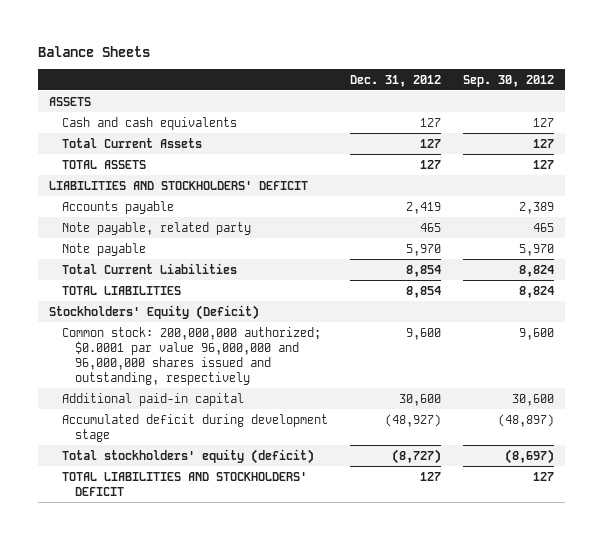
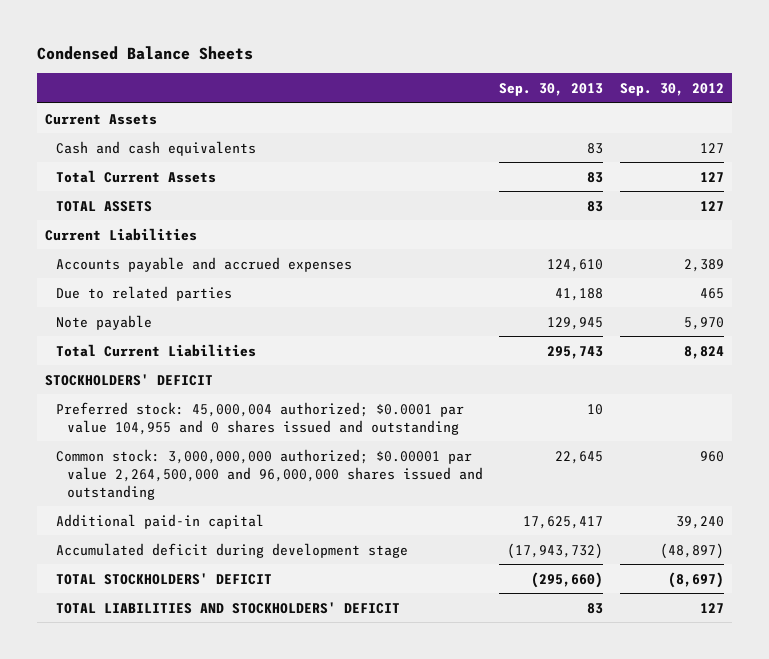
- Balance Sheets
+ Condensed Balance Sheets
- | Dec. 31, 2012 | Sep. 30, 2012
+ | Sep. 30, 2013 | Sep. 30, 2012
- ASSETS
+ Current Assets
- LIABILITIES AND STOCKHOLDERS' DEFICIT
- Accounts payable | 2,419 | 2,389
- Note payable, related party | 465 | 465
+ Current Liabilities
+ Accounts payable and accrued expenses | 124,610 | 2,389
+ Due to related parties | 41,188 | 465
- TOTAL LIABILITIES | 8,854 | 8,824
- Stockholders' Equity (Deficit)
- Common stock: 200,000,000 authorized; $0.0001 par value 96,000,000 and 96,000,000 shares issued and outstanding, respectively | 9,600 | 9,600
- Additional paid-in capital | 30,600 | 30,600
+ STOCKHOLDERS' DEFICIT
+ Preferred stock: 45,000,004 authorized; $0.0001 par value 104,955 and 0 shares issued and outstanding | 10 |
+ Common stock: 3,000,000,000 authorized; $0.00001 par value 2,264,500,000 and 96,000,000 shares issued and outstanding | 22,645 | 960
+ Additional paid-in capital | 17,625,417 | 39,240
- Total stockholders' equity (deficit) | (8,727) | (8,697)
+ TOTAL STOCKHOLDERS' DEFICIT | (295,660) | (8,697)

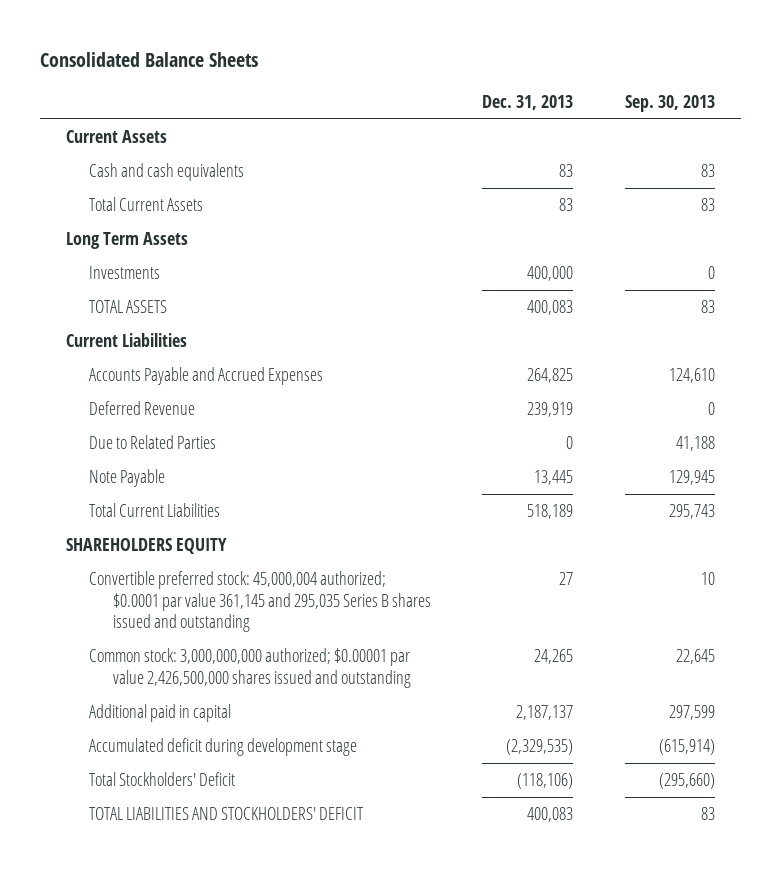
- Condensed Balance Sheets
+ Consolidated Balance Sheets
- | Sep. 30, 2013 | Sep. 30, 2012
+ | Dec. 31, 2013 | Sep. 30, 2013
+ Long Term Assets
+ Investments | 400,000 | 0
- Accounts payable and accrued expenses | 124,610 | 2,389
- Due to related parties | 41,188 | 465
- Note payable | 129,945 | 5,970
+ Accounts Payable and Accrued Expenses | 264,825 | 124,610
+ Deferred Revenue | 239,919 | 0
+ Due to Related Parties | 0 | 41,188
+ Note Payable | 13,445 | 129,945
- STOCKHOLDERS' DEFICIT
- Preferred stock: 45,000,004 authorized; $0.0001 par value 104,955 and 0 shares issued and outstanding | 10 |
- Common stock: 3,000,000,000 authorized; $0.00001 par value 2,264,500,000 and 96,000,000 shares issued and outstanding | 22,645 | 960
- Additional paid-in capital | 17,625,417 | 39,240
- Accumulated deficit during development stage | (17,943,732) | (48,897)
- TOTAL STOCKHOLDERS' DEFICIT | (295,660) | (8,697)
+ SHAREHOLDERS EQUITY
+ Convertible preferred stock: 45,000,004 authorized; $0.0001 par value 361,145 and 295,035 Series B shares issued and outstanding | 27 | 10
+ Common stock: 3,000,000,000 authorized; $0.00001 par value 2,426,500,000 shares issued and outstanding | 24,265 | 22,645
+ Additional paid in capital | 2,187,137 | 297,599
+ Accumulated deficit during development stage | (2,329,535) | (615,914)
+ Total Stockholders' Deficit | (118,106) | (295,660)

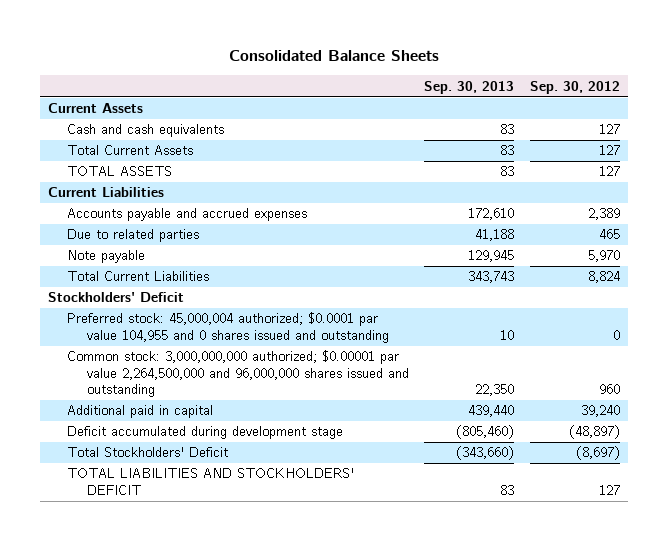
- | Dec. 31, 2013 | Sep. 30, 2013
+ | Sep. 30, 2013 | Sep. 30, 2012
- Long Term Assets
- Investments | 400,000 | 0
- Accounts Payable and Accrued Expenses | 264,825 | 124,610
- Deferred Revenue | 239,919 | 0
- Due to Related Parties | 0 | 41,188
- Note Payable | 13,445 | 129,945
- Total Current Liabilities | 518,189 | 295,743
- SHAREHOLDERS EQUITY
- Convertible preferred stock: 45,000,004 authorized; $0.0001 par value 361,145 and 295,035 Series B shares issued and outstanding | 27 | 10
- Common stock: 3,000,000,000 authorized; $0.00001 par value 2,426,500,000 shares issued and outstanding | 24,265 | 22,645
- Additional paid in capital | 2,187,137 | 297,599
- Accumulated deficit during development stage | (2,329,535) | (615,914)
- Total Stockholders' Deficit | (118,106) | (295,660)
+ Accounts payable and accrued expenses | 172,610 | 2,389
+ Due to related parties | 41,188 | 465
+ Note payable | 129,945 | 5,970
+ Total Current Liabilities | 343,743 | 8,824
+ Stockholders' Deficit
+ Preferred stock: 45,000,004 authorized; $0.0001 par value 104,955 and 0 shares issued and outstanding | 10 | 0
+ Common stock: 3,000,000,000 authorized; $0.00001 par value 2,264,500,000 and 96,000,000 shares issued and outstanding | 22,350 | 960
+ Additional paid in capital | 439,440 | 39,240
+ Deficit accumulated during development stage | (805,460) | (48,897)
+ Total Stockholders' Deficit | (343,660) | (8,697)

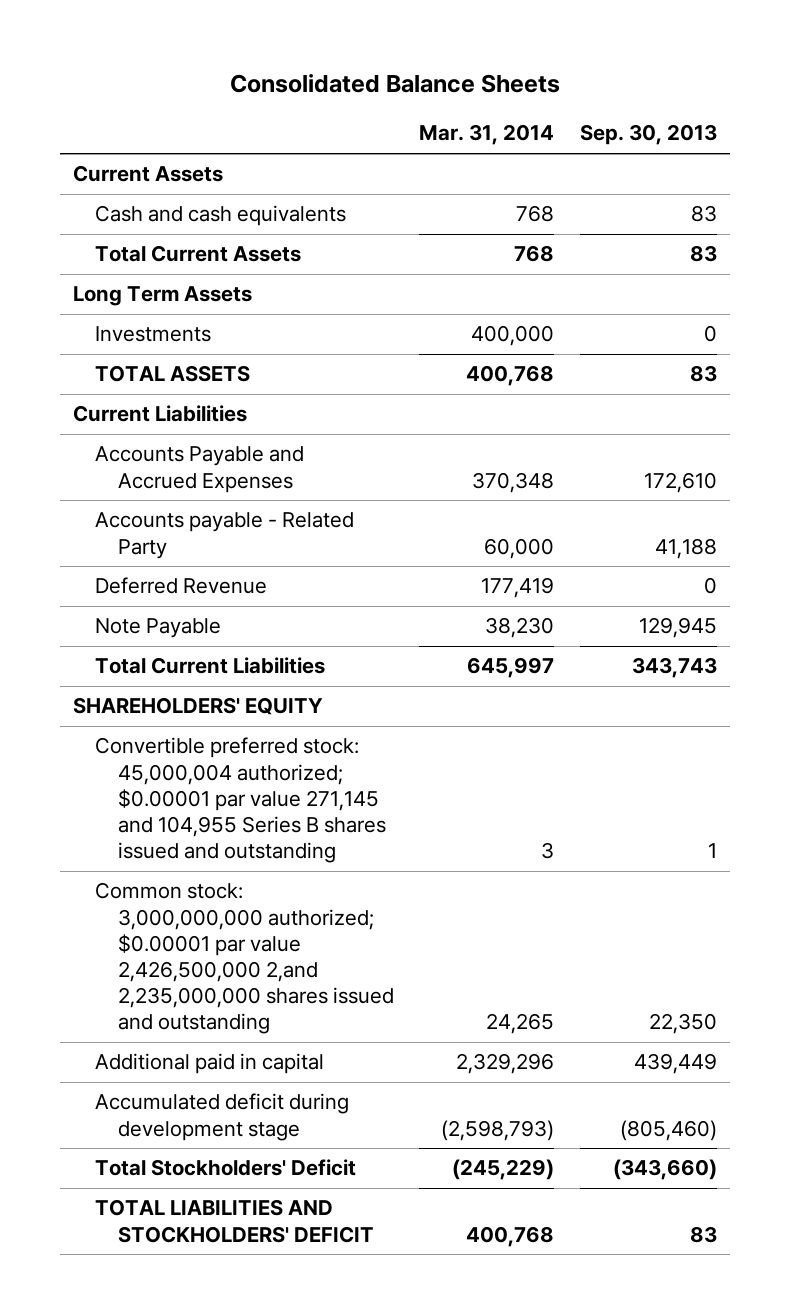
- | Sep. 30, 2013 | Sep. 30, 2012
+ | Mar. 31, 2014 | Sep. 30, 2013
+ Long Term Assets
+ Investments | 400,000 | 0
- Accounts payable and accrued expenses | 172,610 | 2,389
- Due to related parties | 41,188 | 465
- Note payable | 129,945 | 5,970
+ Accounts Payable and Accrued Expenses | 370,348 | 172,610
+ Accounts payable - Related Party | 60,000 | 41,188
+ Deferred Revenue | 177,419 | 0
+ Note Payable | 38,230 | 129,945
- Stockholders' Deficit
- Preferred stock: 45,000,004 authorized; $0.0001 par value 104,955 and 0 shares issued and outstanding | 10 | 0
- Common stock: 3,000,000,000 authorized; $0.00001 par value 2,264,500,000 and 96,000,000 shares issued and outstanding | 22,350 | 960
- Additional paid in capital | 439,440 | 39,240
- Deficit accumulated during development stage | (805,460) | (48,897)
+ SHAREHOLDERS' EQUITY
+ Convertible preferred stock: 45,000,004 authorized; $0.00001 par value 271,145 and 104,955 Series B shares issued and outstanding | 3 | 1
+ Common stock: 3,000,000,000 authorized; $0.00001 par value 2,426,500,000 2,and 2,235,000,000 shares issued and outstanding | 24,265 | 22,350
+ Additional paid in capital | 2,329,296 | 439,449
+ Accumulated deficit during development stage | (2,598,793) | (805,460)

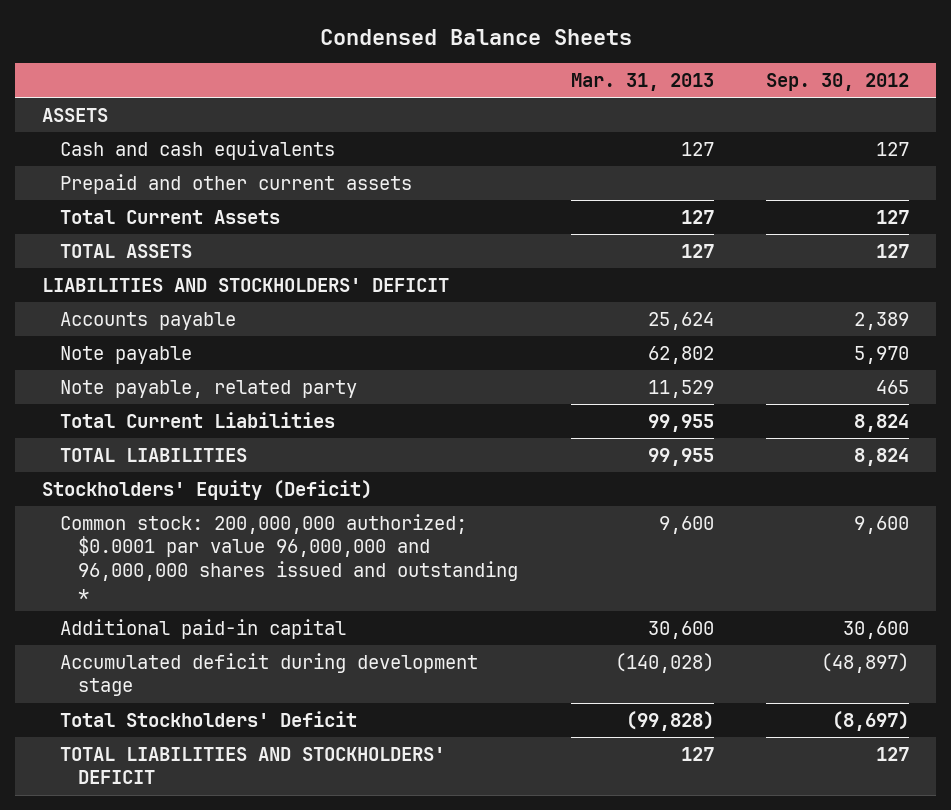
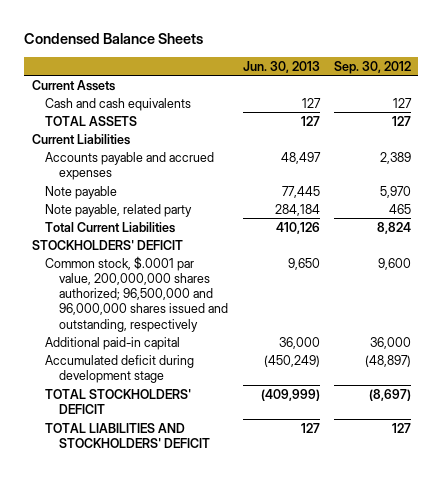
- | Mar. 31, 2013 | Sep. 30, 2012
+ | Jun. 30, 2013 | Sep. 30, 2012
- ASSETS
+ Current Assets
- Prepaid and other current assets
- Total Current Assets | 127 | 127
- LIABILITIES AND STOCKHOLDERS' DEFICIT
- Accounts payable | 25,624 | 2,389
+ Current Liabilities
+ Accounts payable and accrued expenses | 48,497 | 2,389
- TOTAL LIABILITIES | 99,955 | 8,824
- Stockholders' Equity (Deficit)
- Common stock: 200,000,000 authorized; $0.0001 par value 96,000,000 and 96,000,000 shares issued and outstanding * | 9,600 | 9,600
- Additional paid-in capital | 30,600 | 30,600
+ STOCKHOLDERS' DEFICIT
+ Common stock, $.0001 par value, 200,000,000 shares authorized; 96,500,000 and 96,000,000 shares issued and outstanding, respectively | 9,650 | 9,600
+ Additional paid-in capital | 36,000 | 36,000
- Total Stockholders' Deficit | (99,828) | (8,697)
+ TOTAL STOCKHOLDERS' DEFICIT | (409,999) | (8,697)

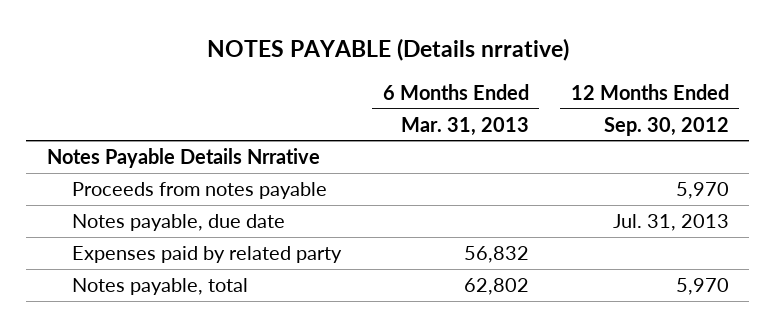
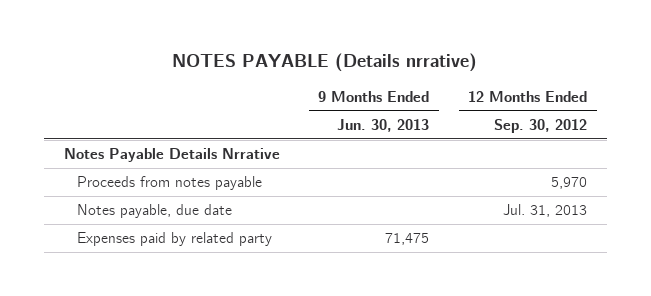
- | 6 Months Ended Mar. 31, 2013 | 12 Months Ended Sep. 30, 2012
+ | 9 Months Ended Jun. 30, 2013 | 12 Months Ended Sep. 30, 2012
- Notes payable, total | 62,802 | 5,970

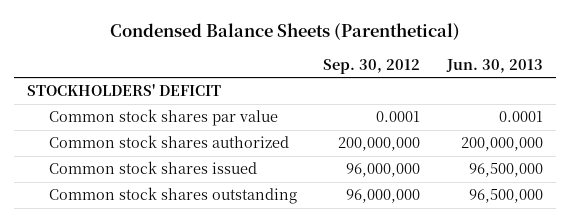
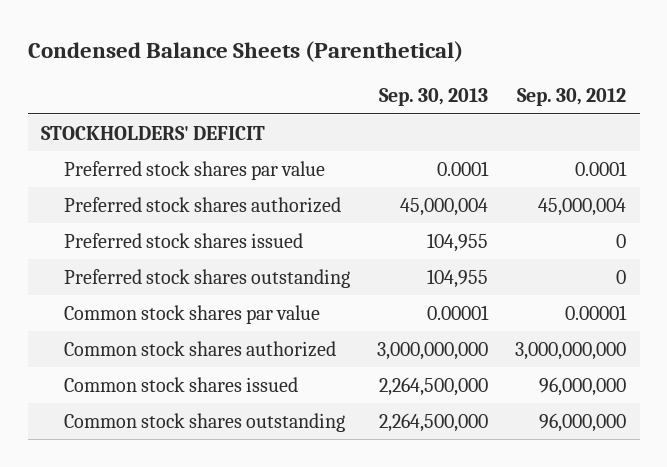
- | Sep. 30, 2012 | Jun. 30, 2013
+ | Sep. 30, 2013 | Sep. 30, 2012
- Common stock shares par value | 0.0001 | 0.0001
- Common stock shares authorized | 200,000,000 | 200,000,000
+ Preferred stock shares par value | 0.0001 | 0.0001
+ Preferred stock shares authorized | 45,000,004 | 45,000,004
+ Preferred stock shares issued | 104,955 | 0
+ Preferred stock shares outstanding | 104,955 | 0
+ Common stock shares par value | 0.00001 | 0.00001
+ Common stock shares authorized | 3,000,000,000 | 3,000,000,000

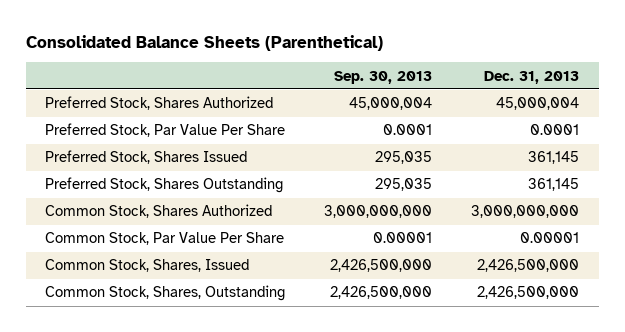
- Condensed Balance Sheets (Parenthetical)
+ Consolidated Balance Sheets (Parenthetical)
- | Sep. 30, 2013 | Sep. 30, 2012
+ | Sep. 30, 2013 | Dec. 31, 2013
- STOCKHOLDERS' DEFICIT
- Preferred stock shares par value | 0.0001 | 0.0001
- Preferred stock shares authorized | 45,000,004 | 45,000,004
- Preferred stock shares issued | 104,955 | 0
- Preferred stock shares outstanding | 104,955 | 0
- Common stock shares par value | 0.00001 | 0.00001
- Common stock shares authorized | 3,000,000,000 | 3,000,000,000
- Common stock shares issued | 2,264,500,000 | 96,000,000
- Common stock shares outstanding | 2,264,500,000 | 96,000,000
+ Preferred Stock, Shares Authorized | 45,000,004 | 45,000,004
+ Preferred Stock, Par Value Per Share | 0.0001 | 0.0001
+ Preferred Stock, Shares Issued | 295,035 | 361,145
+ Preferred Stock, Shares Outstanding | 295,035 | 361,145
+ Common Stock, Shares Authorized | 3,000,000,000 | 3,000,000,000
+ Common Stock, Par Value Per Share | 0.00001 | 0.00001
+ Common Stock, Shares, Issued | 2,426,500,000 | 2,426,500,000
+ Common Stock, Shares, Outstanding | 2,426,500,000 | 2,426,500,000

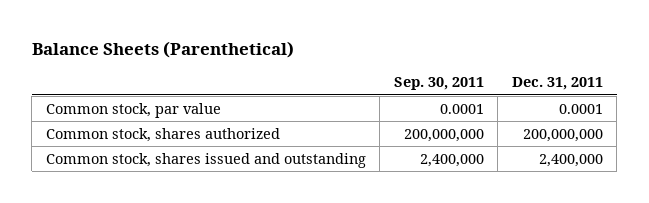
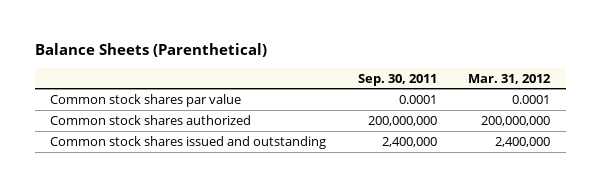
- | Sep. 30, 2011 | Dec. 31, 2011
+ | Sep. 30, 2011 | Mar. 31, 2012
- Common stock, par value | 0.0001 | 0.0001
- Common stock, shares authorized | 200,000,000 | 200,000,000
- Common stock, shares issued and outstanding | 2,400,000 | 2,400,000
+ Common stock shares par value | 0.0001 | 0.0001
+ Common stock shares authorized | 200,000,000 | 200,000,000
+ Common stock shares issued and outstanding | 2,400,000 | 2,400,000

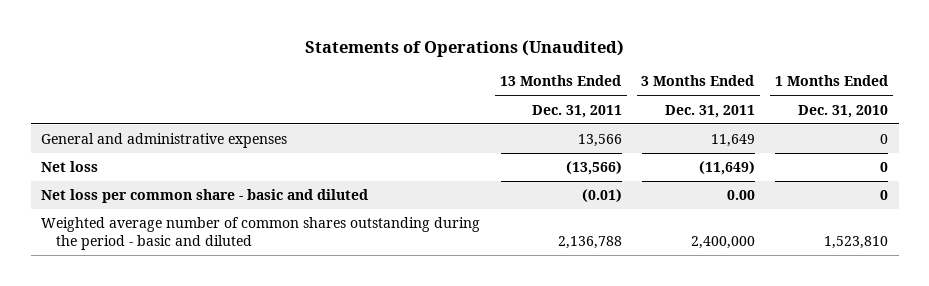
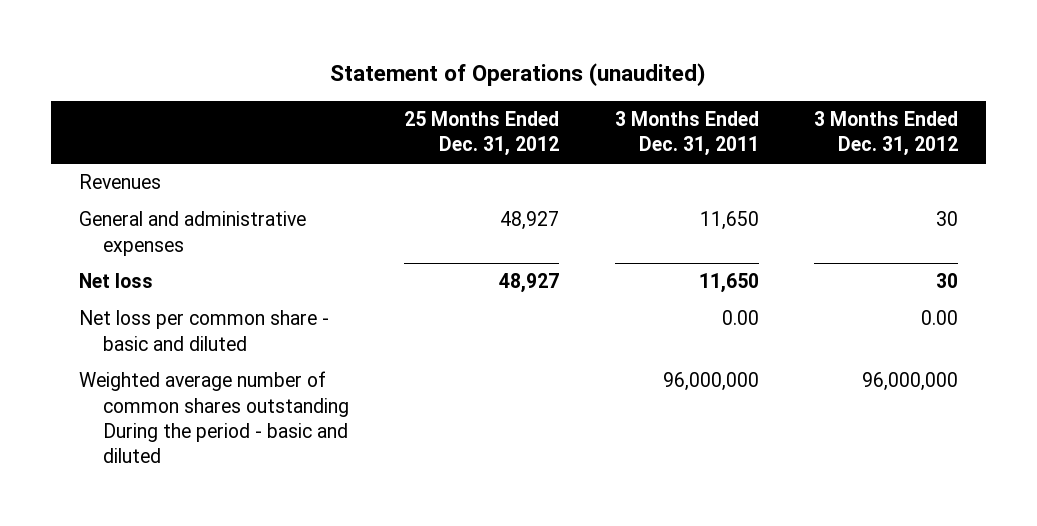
- Statements of Operations (Unaudited)
+ Statement of Operations (unaudited)
- | 13 Months Ended Dec. 31, 2011 | 3 Months Ended Dec. 31, 2011 | 1 Months Ended Dec. 31, 2010
+ | 25 Months Ended Dec. 31, 2012 | 3 Months Ended Dec. 31, 2011 | 3 Months Ended Dec. 31, 2012
- General and administrative expenses | 13,566 | 11,649 | 0
- Net loss | (13,566) | (11,649) | 0
+ Revenues
+ General and administrative expenses | 48,927 | 11,650 | 30
+ Net loss | 48,927 | 11,650 | 30
- Weighted average number of common shares outstanding during the period - basic and diluted | 2,136,788 | 2,400,000 | 1,523,810
+ Weighted average number of common shares outstanding During the period - basic and diluted | | 96,000,000 | 96,000,000

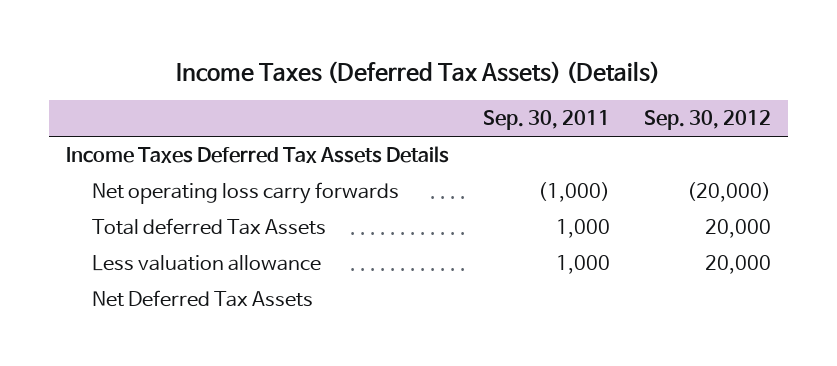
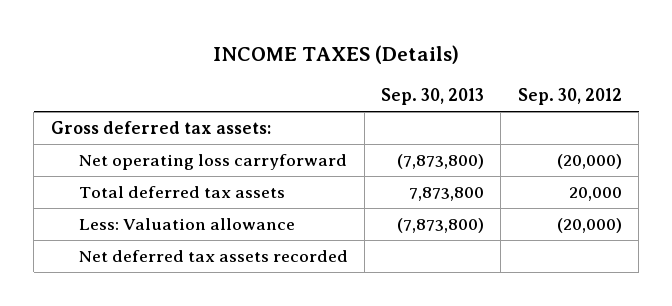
- Income Taxes (Deferred Tax Assets) (Details)
+ INCOME TAXES (Details)
- | Sep. 30, 2011 | Sep. 30, 2012
+ | Sep. 30, 2013 | Sep. 30, 2012
- Income Taxes Deferred Tax Assets Details
- Net operating loss carry forwards | (1,000) | (20,000)
- Total deferred Tax Assets | 1,000 | 20,000
- Less valuation allowance | 1,000 | 20,000
- Net Deferred Tax Assets
+ Gross deferred tax assets:
+ Net operating loss carryforward | (7,873,800) | (20,000)
+ Total deferred tax assets | 7,873,800 | 20,000
+ Less: Valuation allowance | (7,873,800) | (20,000)
+ Net deferred tax assets recorded

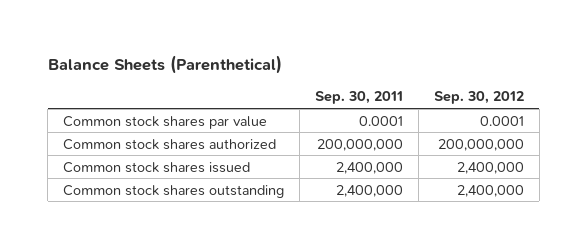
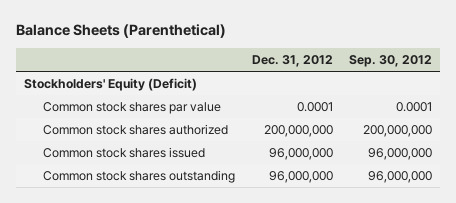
- | Sep. 30, 2011 | Sep. 30, 2012
+ | Dec. 31, 2012 | Sep. 30, 2012
+ Stockholders' Equity (Deficit)
- Common stock shares issued | 2,400,000 | 2,400,000
- Common stock shares outstanding | 2,400,000 | 2,400,000
+ Common stock shares issued | 96,000,000 | 96,000,000
+ Common stock shares outstanding | 96,000,000 | 96,000,000

